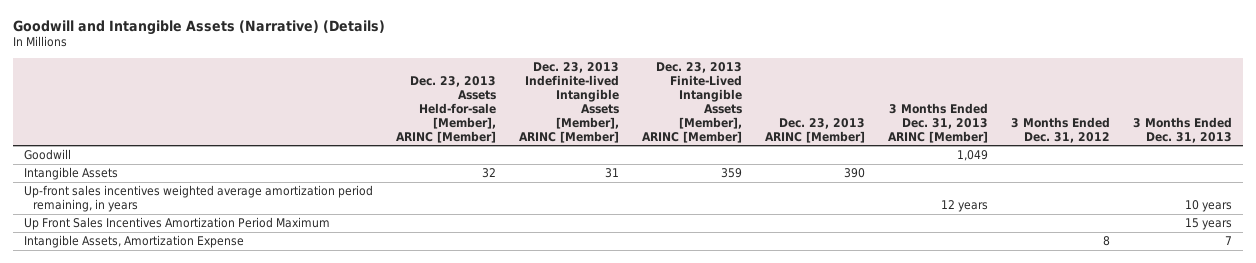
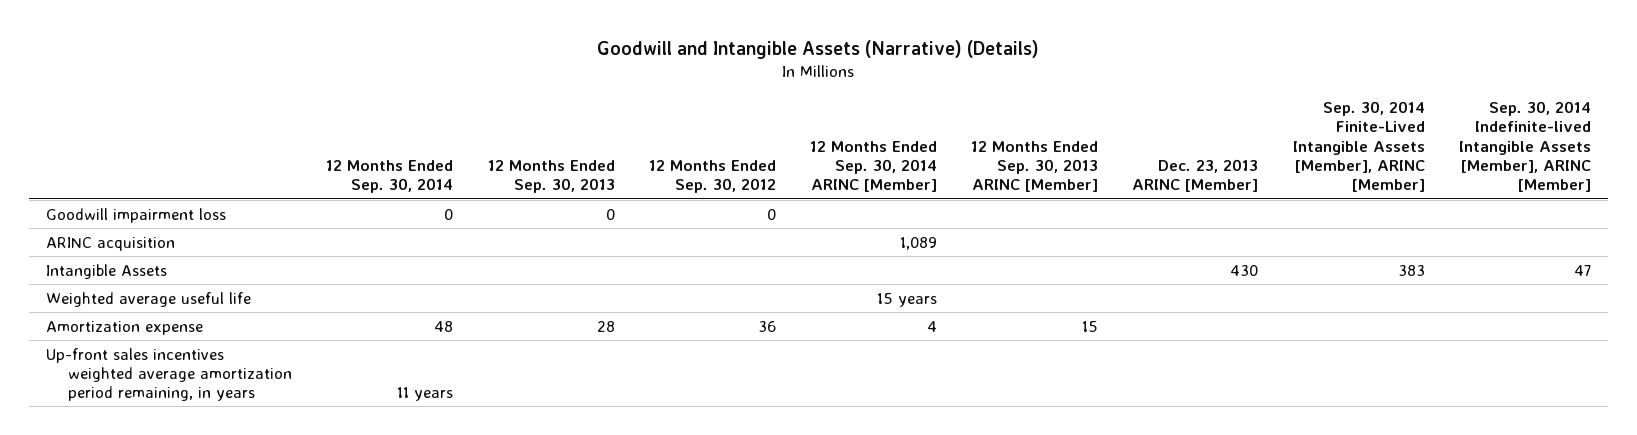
- | Dec. 23, 2013 Assets Held-for-sale [Member], ARINC [Member] | Dec. 23, 2013 Indefinite-lived Intangible Assets [Member], ARINC [Member] | Dec. 23, 2013 Finite-Lived Intangible Assets [Member], ARINC [Member] | Dec. 23, 2013 ARINC [Member] | 3 Months Ended Dec. 31, 2013 ARINC [Member] | 3 Months Ended Dec. 31, 2012 | 3 Months Ended Dec. 31, 2013
+ | 12 Months Ended Sep. 30, 2014 | 12 Months Ended Sep. 30, 2013 | 12 Months Ended Sep. 30, 2012 | 12 Months Ended Sep. 30, 2014 ARINC [Member] | 12 Months Ended Sep. 30, 2013 ARINC [Member] | Dec. 23, 2013 ARINC [Member] | Sep. 30, 2014 Finite-Lived Intangible Assets [Member], ARINC [Member] | Sep. 30, 2014 Indefinite-lived Intangible Assets [Member], ARINC [Member]
- Goodwill | | | | | 1,049 | |
- Intangible Assets | 32 | 31 | 359 | 390 | | |
+ Goodwill impairment loss | 0 | 0 | 0 | | | | |
+ ARINC acquisition | | | | 1,089 | | | |
+ Intangible Assets | | | | | | 430 | 383 | 47
+ Weighted average useful life | | | | 15 years | | | |
+ Amortization expense | 48 | 28 | 36 | 4 | 15 | | |
- Up Front Sales Incentives Amortization Period Maximum | | | | | | | 15 years
- Intangible Assets, Amortization Expense | | | | | | 8 | 7

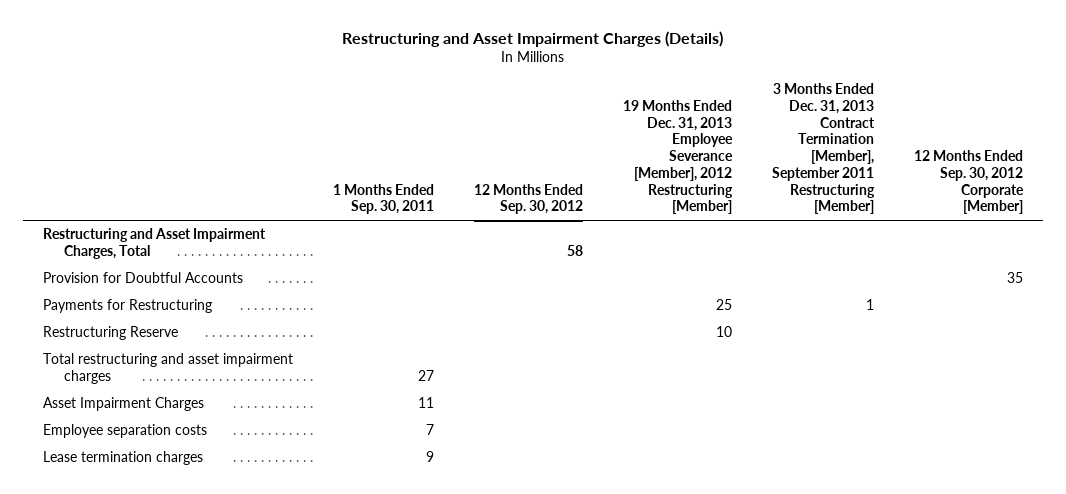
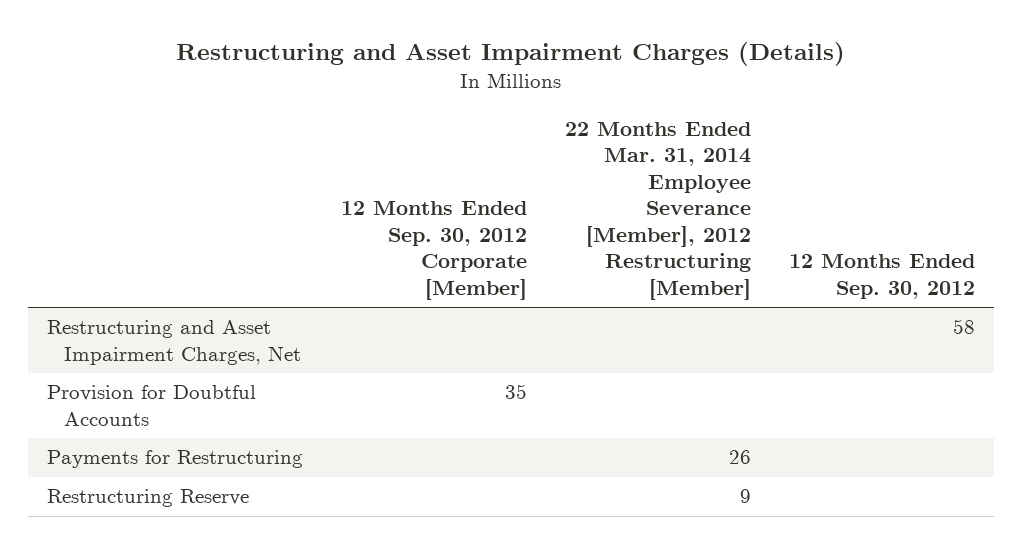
- | 1 Months Ended Sep. 30, 2011 | 12 Months Ended Sep. 30, 2012 | 19 Months Ended Dec. 31, 2013 Employee Severance [Member], 2012 Restructuring [Member] | 3 Months Ended Dec. 31, 2013 Contract Termination [Member], September 2011 Restructuring [Member] | 12 Months Ended Sep. 30, 2012 Corporate [Member]
+ | 12 Months Ended Sep. 30, 2012 Corporate [Member] | 22 Months Ended Mar. 31, 2014 Employee Severance [Member], 2012 Restructuring [Member] | 12 Months Ended Sep. 30, 2012
- Restructuring and Asset Impairment Charges, Total | | 58 | | |
+ Restructuring and Asset Impairment Charges, Net | | | 58
- Total restructuring and asset impairment charges | 27 | | | |
- Asset Impairment Charges | 11 | | | |
- Employee separation costs | 7 | | | |
- Lease termination charges | 9 | | | |

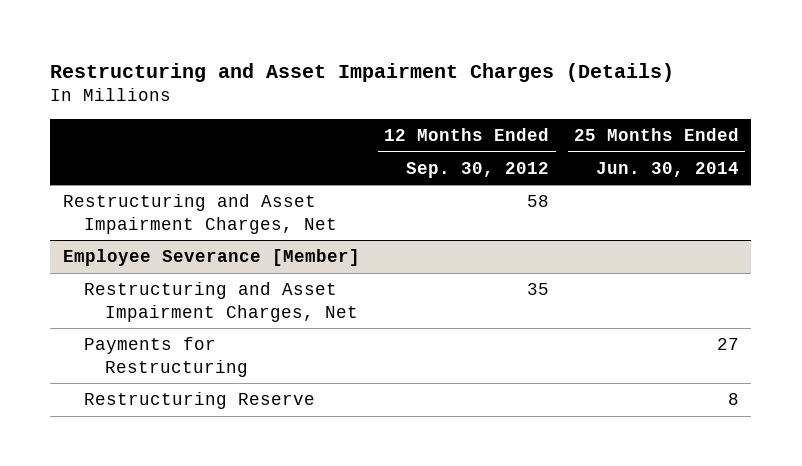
- | 12 Months Ended Sep. 30, 2012 Corporate [Member] | 22 Months Ended Mar. 31, 2014 Employee Severance [Member], 2012 Restructuring [Member] | 12 Months Ended Sep. 30, 2012
+ | 12 Months Ended Sep. 30, 2012 | 25 Months Ended Jun. 30, 2014
- Provision for Doubtful Accounts | 35 | |
- Payments for Restructuring | | 26 |
- Restructuring Reserve | | 9 |
+ Employee Severance [Member]
+ Restructuring and Asset Impairment Charges, Net | 35 |
+ Payments for Restructuring | | 27
+ Restructuring Reserve | | 8

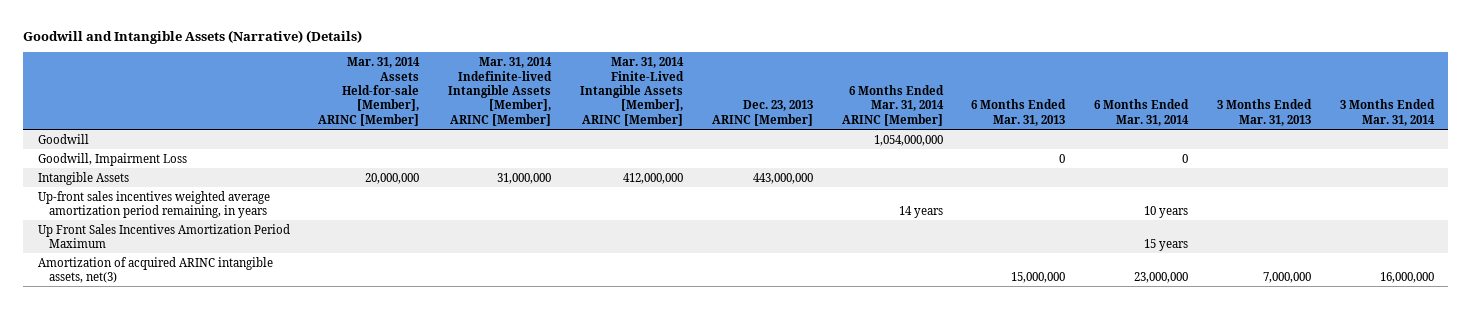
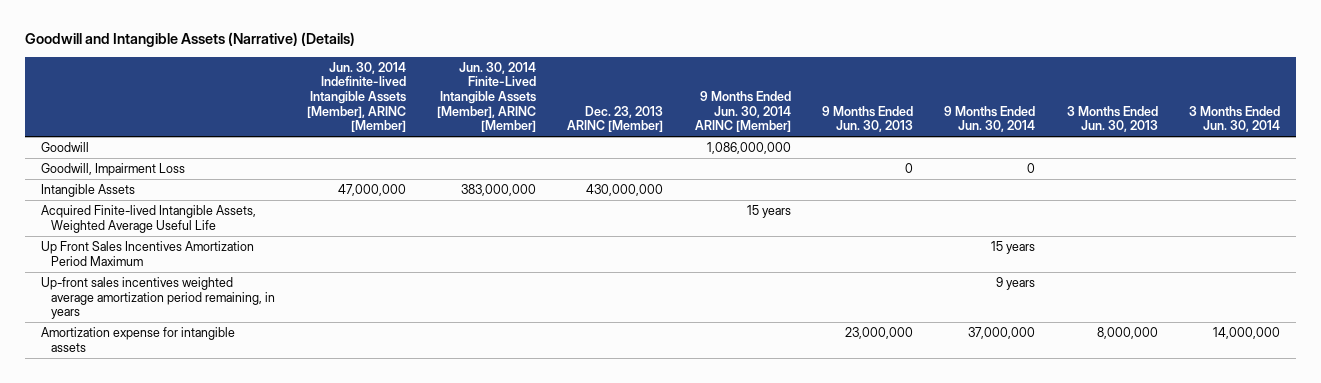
- | Mar. 31, 2014 Assets Held-for-sale [Member], ARINC [Member] | Mar. 31, 2014 Indefinite-lived Intangible Assets [Member], ARINC [Member] | Mar. 31, 2014 Finite-Lived Intangible Assets [Member], ARINC [Member] | Dec. 23, 2013 ARINC [Member] | 6 Months Ended Mar. 31, 2014 ARINC [Member] | 6 Months Ended Mar. 31, 2013 | 6 Months Ended Mar. 31, 2014 | 3 Months Ended Mar. 31, 2013 | 3 Months Ended Mar. 31, 2014
+ | Jun. 30, 2014 Indefinite-lived Intangible Assets [Member], ARINC [Member] | Jun. 30, 2014 Finite-Lived Intangible Assets [Member], ARINC [Member] | Dec. 23, 2013 ARINC [Member] | 9 Months Ended Jun. 30, 2014 ARINC [Member] | 9 Months Ended Jun. 30, 2013 | 9 Months Ended Jun. 30, 2014 | 3 Months Ended Jun. 30, 2013 | 3 Months Ended Jun. 30, 2014
- Intangible Assets | 20,000,000 | 31,000,000 | 412,000,000 | 443,000,000 | | | | |
+ Intangible Assets | 47,000,000 | 383,000,000 | 430,000,000 | | | | |
+ Acquired Finite-lived Intangible Assets, Weighted Average Useful Life | | | | 15 years | | | |
- Amortization of acquired ARINC intangible assets, net(3) | | | | | | 15,000,000 | 23,000,000 | 7,000,000 | 16,000,000
moved down: Up-front sales incentives weighted average amortization period remaining, in years | | | | | | 9 years | |
+ Amortization expense for intangible assets | | | | | 23,000,000 | 37,000,000 | 8,000,000 | 14,000,000

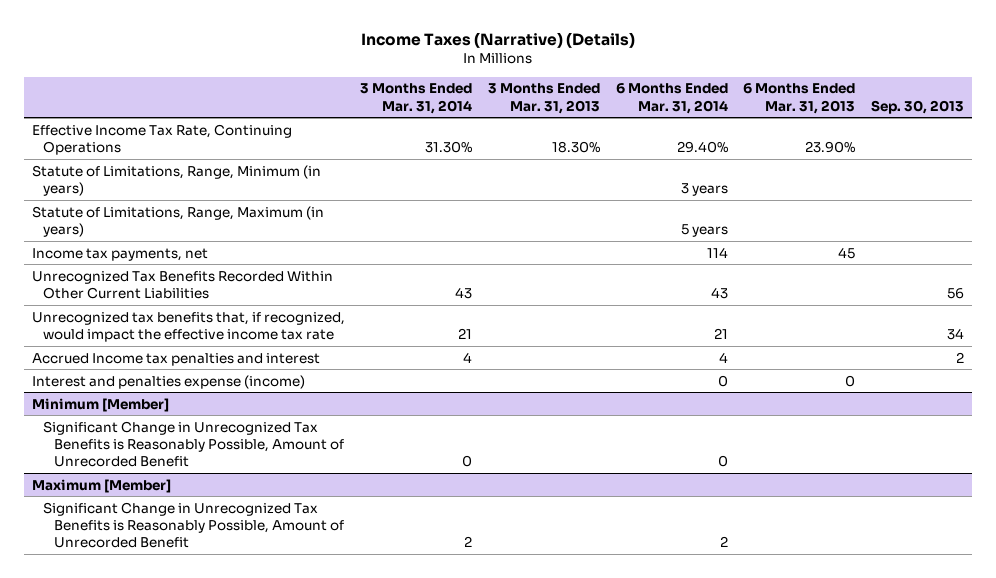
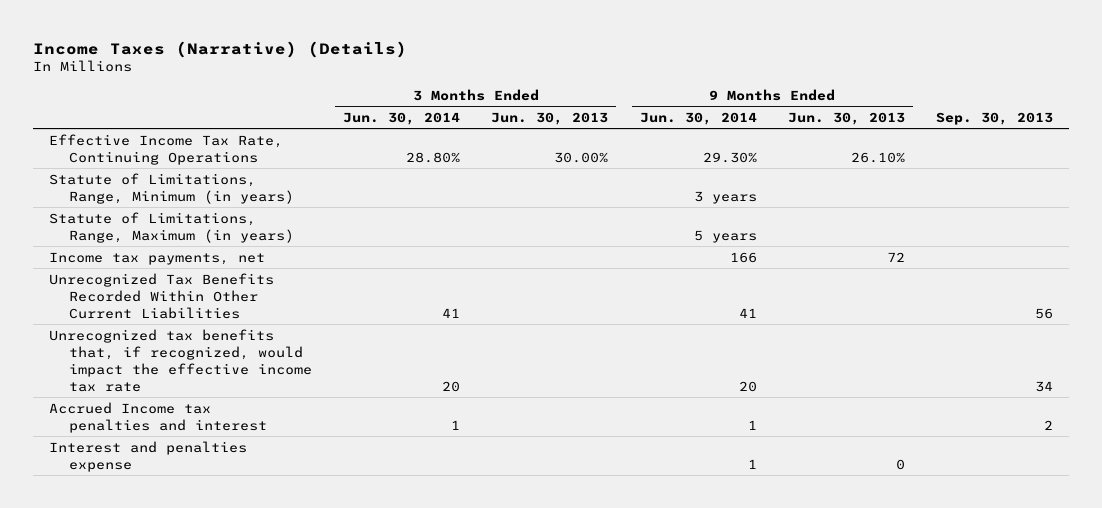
- | 3 Months Ended Mar. 31, 2014 | 3 Months Ended Mar. 31, 2013 | 6 Months Ended Mar. 31, 2014 | 6 Months Ended Mar. 31, 2013 | Sep. 30, 2013
+ | 3 Months Ended Jun. 30, 2014 | 3 Months Ended Jun. 30, 2013 | 9 Months Ended Jun. 30, 2014 | 9 Months Ended Jun. 30, 2013 | Sep. 30, 2013
- Interest and penalties expense (income) | | | 0 | 0 |
- Minimum [Member]
- Significant Change in Unrecognized Tax Benefits is Reasonably Possible, Amount of Unrecorded Benefit | 0 | | 0 | |
- Maximum [Member]
- Significant Change in Unrecognized Tax Benefits is Reasonably Possible, Amount of Unrecorded Benefit | 2 | | 2 | |
+ Interest and penalties expense | | | 1 | 0 |

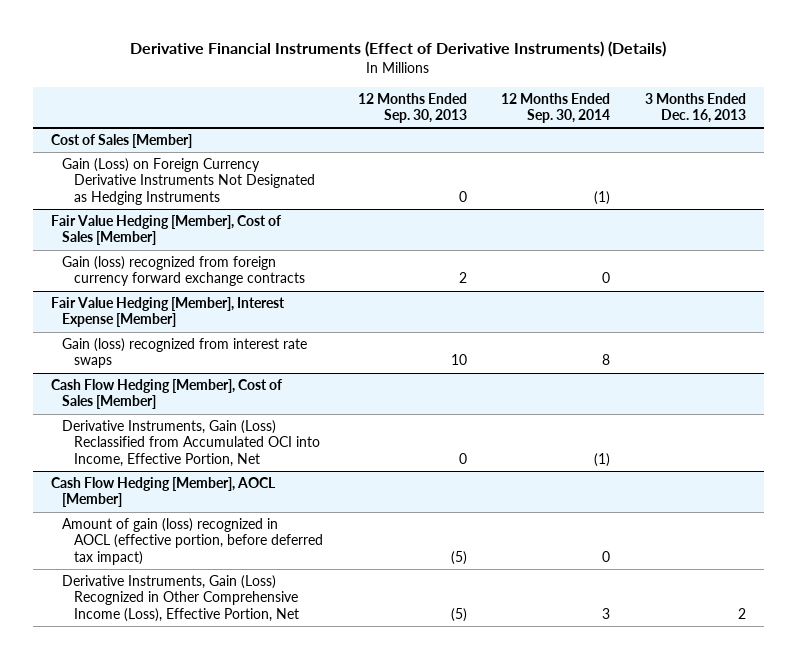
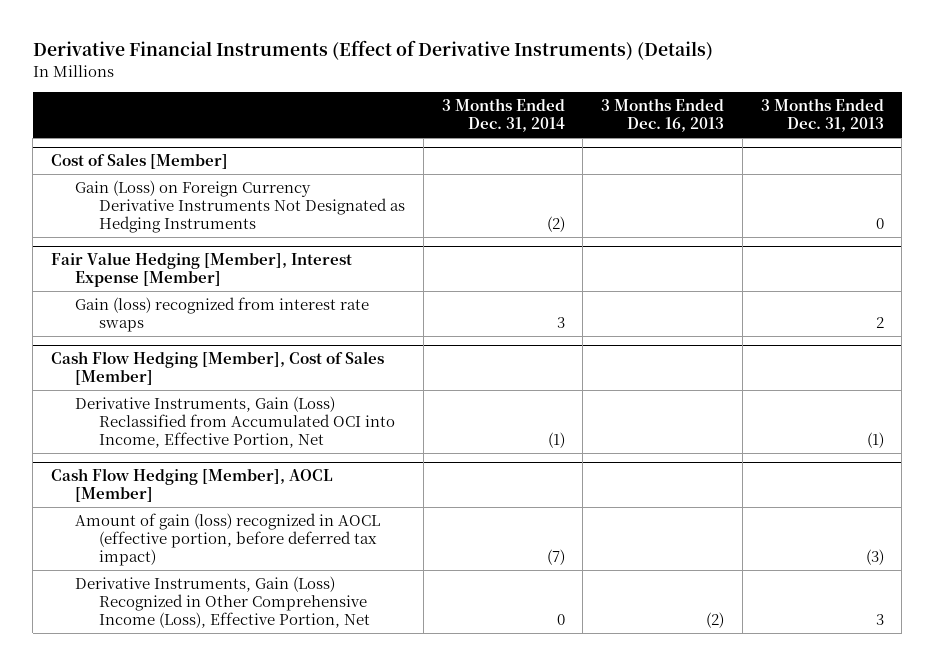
- | 12 Months Ended Sep. 30, 2013 | 12 Months Ended Sep. 30, 2014 | 3 Months Ended Dec. 16, 2013
+ | 3 Months Ended Dec. 31, 2014 | 3 Months Ended Dec. 16, 2013 | 3 Months Ended Dec. 31, 2013
- Fair Value Hedging [Member], Cost of Sales [Member]
- Gain (loss) recognized from foreign currency forward exchange contracts | 2 | 0 |
@ Cash Flow Hedging [Member], AOCL [Member]
- Derivative Instruments, Gain (Loss) Recognized in Other Comprehensive Income (Loss), Effective Portion, Net | (5) | 3 | 2
+ Derivative Instruments, Gain (Loss) Recognized in Other Comprehensive Income (Loss), Effective Portion, Net | 0 | (2) | 3

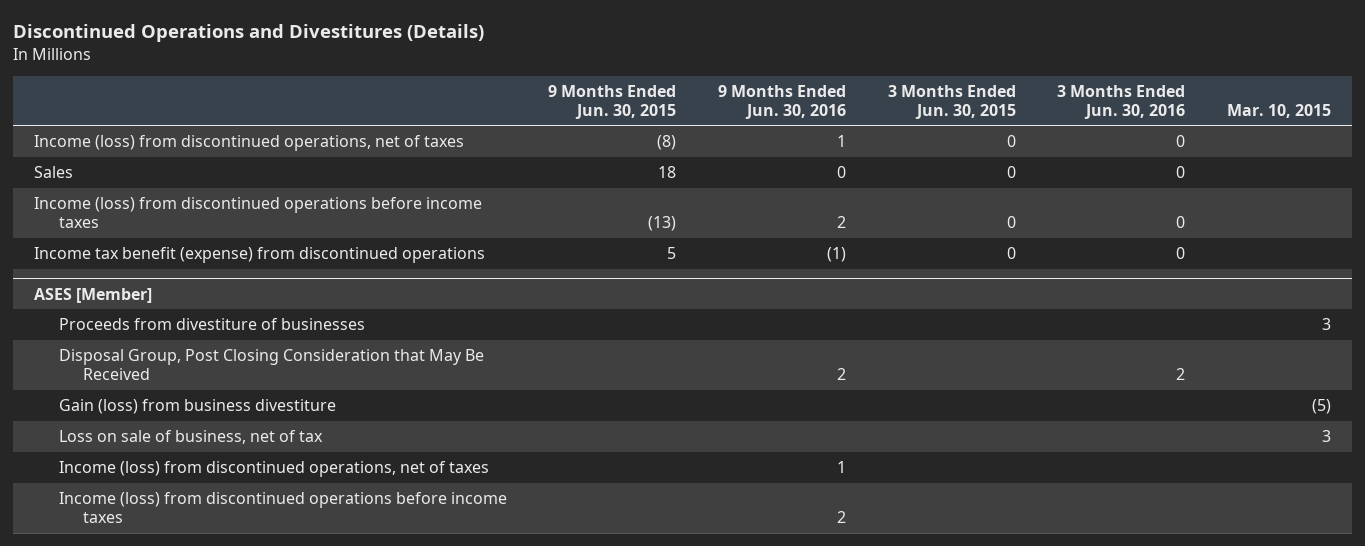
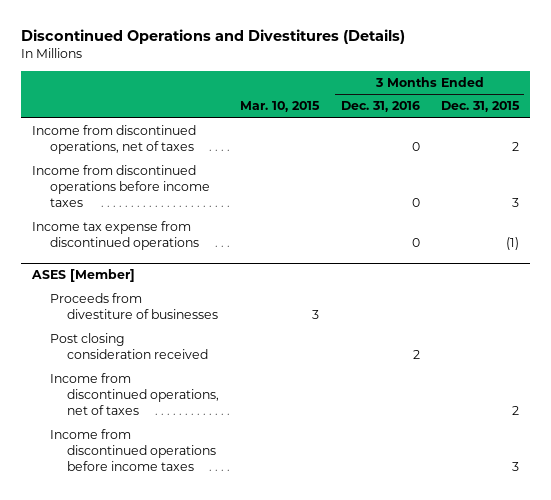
- | 9 Months Ended Jun. 30, 2015 | 9 Months Ended Jun. 30, 2016 | 3 Months Ended Jun. 30, 2015 | 3 Months Ended Jun. 30, 2016 | Mar. 10, 2015
+ | Mar. 10, 2015 | 3 Months Ended Dec. 31, 2016 | 3 Months Ended Dec. 31, 2015
- Income (loss) from discontinued operations, net of taxes | (8) | 1 | 0 | 0 |
- Sales | 18 | 0 | 0 | 0 |
- Income (loss) from discontinued operations before income taxes | (13) | 2 | 0 | 0 |
- Income tax benefit (expense) from discontinued operations | 5 | (1) | 0 | 0 |
+ Income from discontinued operations, net of taxes | | 0 | 2
+ Income from discontinued operations before income taxes | | 0 | 3
+ Income tax expense from discontinued operations | | 0 | (1)
@ ASES [Member]
- Disposal Group, Post Closing Consideration that May Be Received | | 2 | | 2 |
- Gain (loss) from business divestiture | | | | | (5)
- Loss on sale of business, net of tax | | | | | 3
- Income (loss) from discontinued operations, net of taxes | | 1 | | |
- Income (loss) from discontinued operations before income taxes | | 2 | | |
+ Post closing consideration received | | 2 |
+ Income from discontinued operations, net of taxes | | | 2
+ Income from discontinued operations before income taxes | | | 3

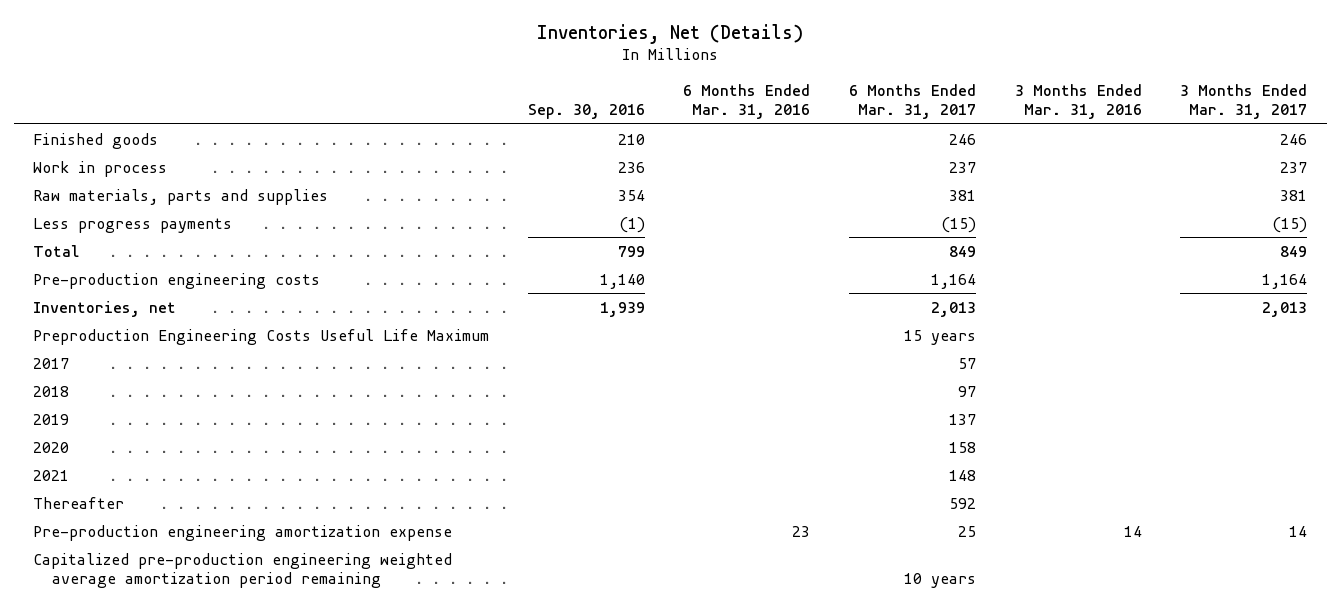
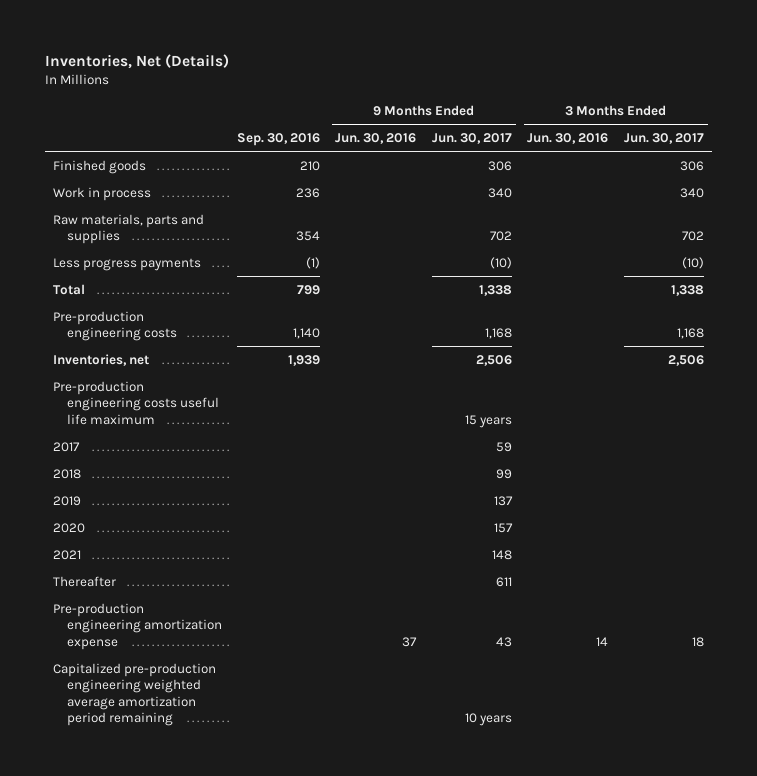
- | Sep. 30, 2016 | 6 Months Ended Mar. 31, 2016 | 6 Months Ended Mar. 31, 2017 | 3 Months Ended Mar. 31, 2016 | 3 Months Ended Mar. 31, 2017
+ | Sep. 30, 2016 | 9 Months Ended Jun. 30, 2016 | 9 Months Ended Jun. 30, 2017 | 3 Months Ended Jun. 30, 2016 | 3 Months Ended Jun. 30, 2017
- Preproduction Engineering Costs Useful Life Maximum | | | 15 years | |
+ Pre-production engineering costs useful life maximum | | | 15 years | |

